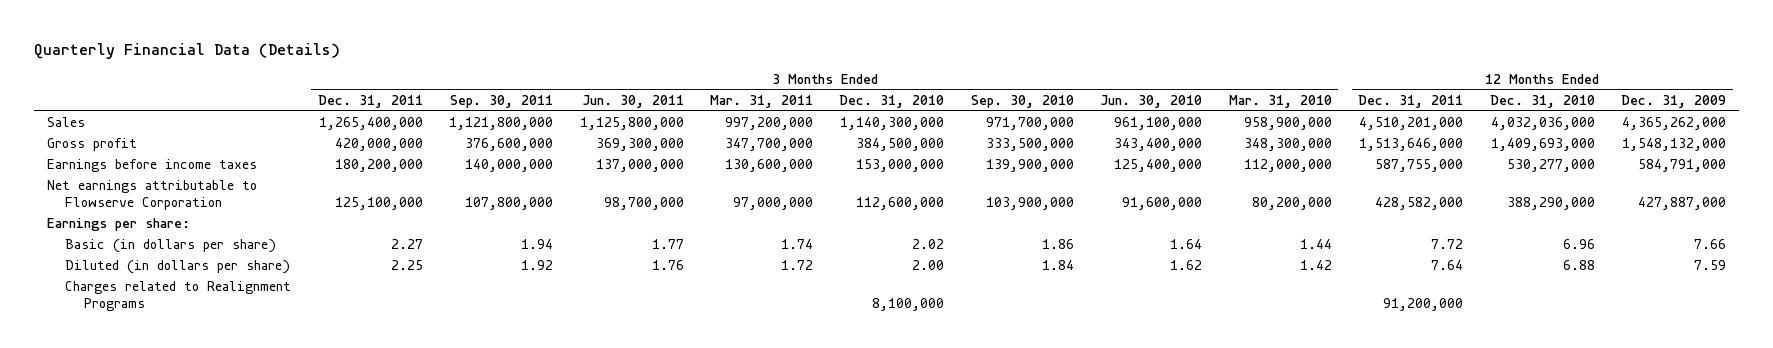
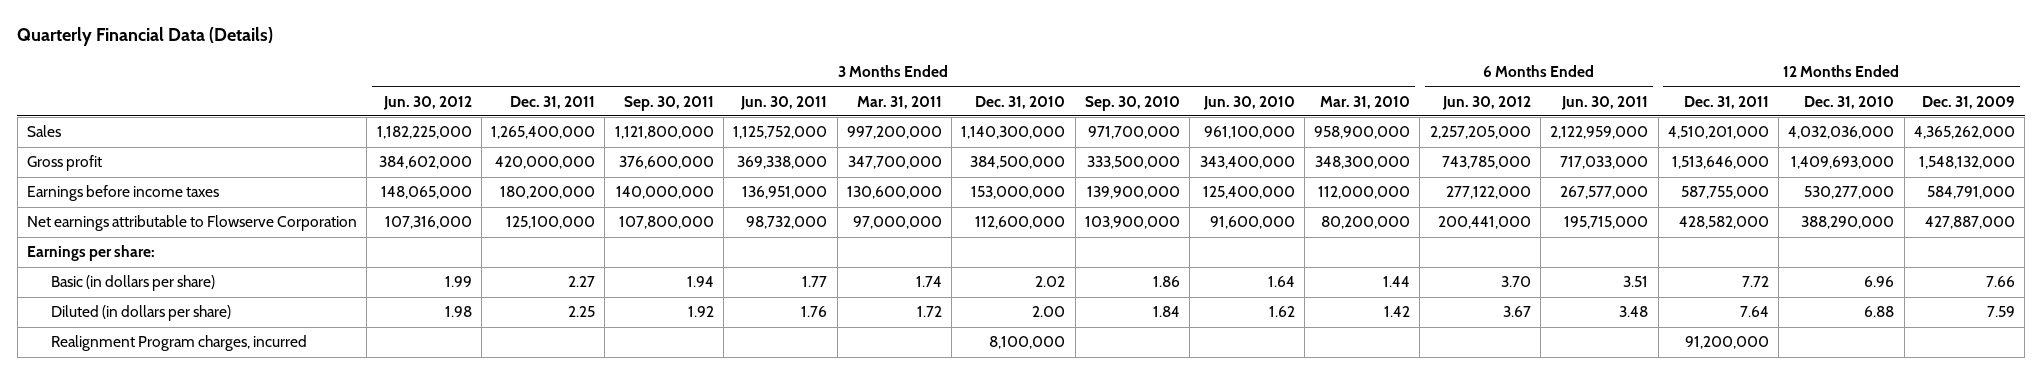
- | 3 Months Ended Dec. 31, 2011 | 3 Months Ended Sep. 30, 2011 | 3 Months Ended Jun. 30, 2011 | 3 Months Ended Mar. 31, 2011 | 3 Months Ended Dec. 31, 2010 | 3 Months Ended Sep. 30, 2010 | 3 Months Ended Jun. 30, 2010 | 3 Months Ended Mar. 31, 2010 | 12 Months Ended Dec. 31, 2011 | 12 Months Ended Dec. 31, 2010 | 12 Months Ended Dec. 31, 2009
+ | 3 Months Ended Jun. 30, 2012 | 3 Months Ended Dec. 31, 2011 | 3 Months Ended Sep. 30, 2011 | 3 Months Ended Jun. 30, 2011 | 3 Months Ended Mar. 31, 2011 | 3 Months Ended Dec. 31, 2010 | 3 Months Ended Sep. 30, 2010 | 3 Months Ended Jun. 30, 2010 | 3 Months Ended Mar. 31, 2010 | 6 Months Ended Jun. 30, 2012 | 6 Months Ended Jun. 30, 2011 | 12 Months Ended Dec. 31, 2011 | 12 Months Ended Dec. 31, 2010 | 12 Months Ended Dec. 31, 2009
- Sales | 1,265,400,000 | 1,121,800,000 | 1,125,800,000 | 997,200,000 | 1,140,300,000 | 971,700,000 | 961,100,000 | 958,900,000 | 4,510,201,000 | 4,032,036,000 | 4,365,262,000
- Gross profit | 420,000,000 | 376,600,000 | 369,300,000 | 347,700,000 | 384,500,000 | 333,500,000 | 343,400,000 | 348,300,000 | 1,513,646,000 | 1,409,693,000 | 1,548,132,000
- Earnings before income taxes | 180,200,000 | 140,000,000 | 137,000,000 | 130,600,000 | 153,000,000 | 139,900,000 | 125,400,000 | 112,000,000 | 587,755,000 | 530,277,000 | 584,791,000
- Net earnings attributable to Flowserve Corporation | 125,100,000 | 107,800,000 | 98,700,000 | 97,000,000 | 112,600,000 | 103,900,000 | 91,600,000 | 80,200,000 | 428,582,000 | 388,290,000 | 427,887,000
+ Sales | 1,182,225,000 | 1,265,400,000 | 1,121,800,000 | 1,125,752,000 | 997,200,000 | 1,140,300,000 | 971,700,000 | 961,100,000 | 958,900,000 | 2,257,205,000 | 2,122,959,000 | 4,510,201,000 | 4,032,036,000 | 4,365,262,000
+ Gross profit | 384,602,000 | 420,000,000 | 376,600,000 | 369,338,000 | 347,700,000 | 384,500,000 | 333,500,000 | 343,400,000 | 348,300,000 | 743,785,000 | 717,033,000 | 1,513,646,000 | 1,409,693,000 | 1,548,132,000
+ Earnings before income taxes | 148,065,000 | 180,200,000 | 140,000,000 | 136,951,000 | 130,600,000 | 153,000,000 | 139,900,000 | 125,400,000 | 112,000,000 | 277,122,000 | 267,577,000 | 587,755,000 | 530,277,000 | 584,791,000
+ Net earnings attributable to Flowserve Corporation | 107,316,000 | 125,100,000 | 107,800,000 | 98,732,000 | 97,000,000 | 112,600,000 | 103,900,000 | 91,600,000 | 80,200,000 | 200,441,000 | 195,715,000 | 428,582,000 | 388,290,000 | 427,887,000
- Charges related to Realignment Programs | | | | | 8,100,000 | | | | 91,200,000 | |
+ Realignment Program charges, incurred | | | | | | 8,100,000 | | | | | | 91,200,000 | |

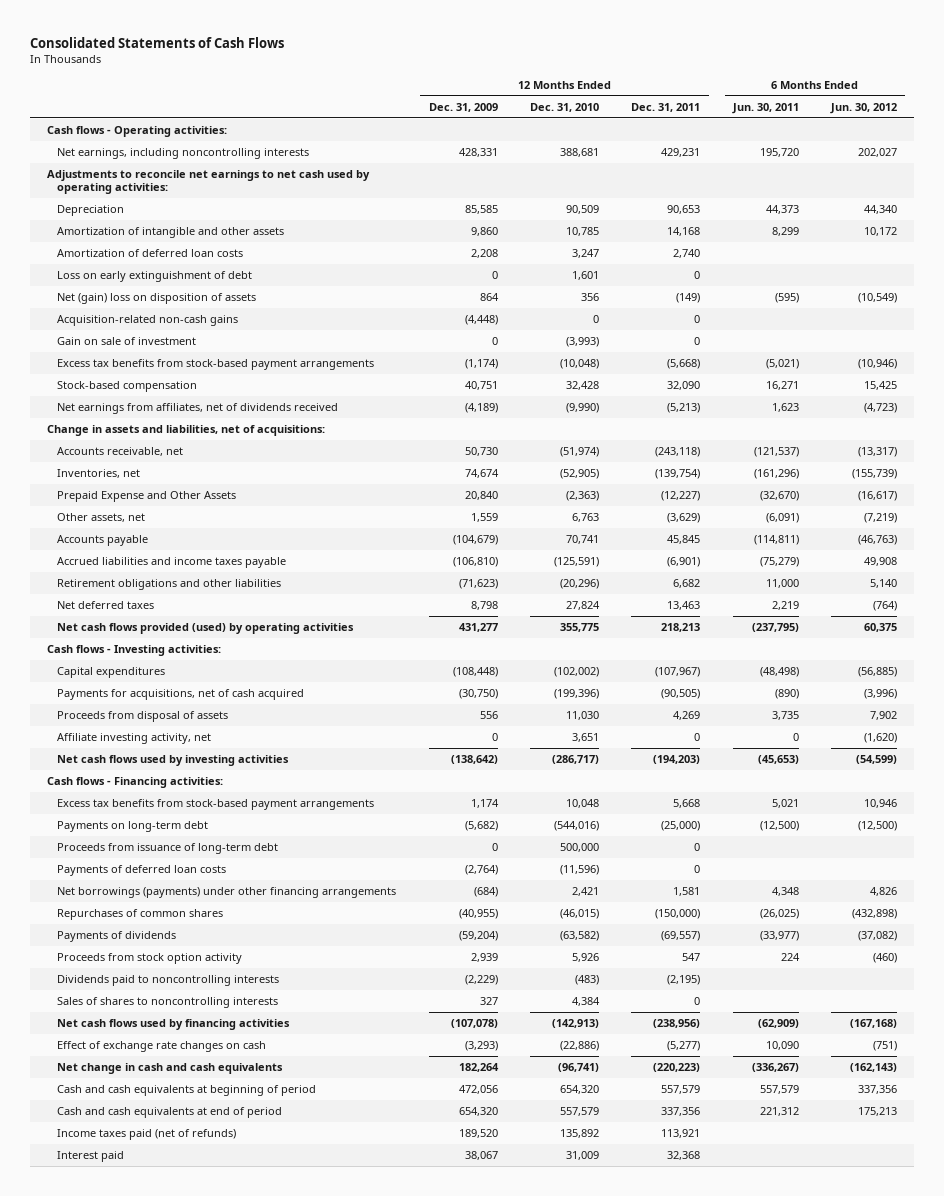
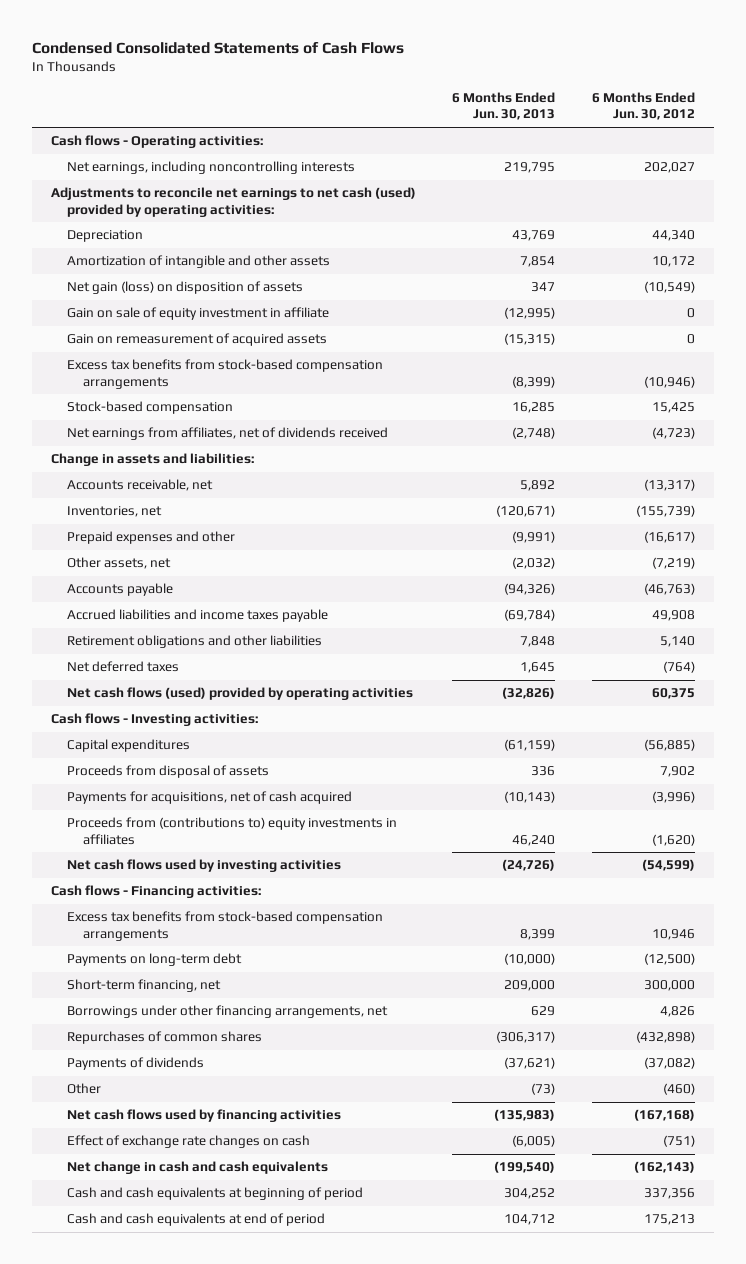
- Consolidated Statements of Cash Flows
+ Condensed Consolidated Statements of Cash Flows
- | 12 Months Ended Dec. 31, 2009 | 12 Months Ended Dec. 31, 2010 | 12 Months Ended Dec. 31, 2011 | 6 Months Ended Jun. 30, 2011 | 6 Months Ended Jun. 30, 2012
+ | 6 Months Ended Jun. 30, 2013 | 6 Months Ended Jun. 30, 2012
- Adjustments to reconcile net earnings to net cash used by operating activities:
+ Adjustments to reconcile net earnings to net cash (used) provided by operating activities:
- Amortization of deferred loan costs | 2,208 | 3,247 | 2,740 | |
- Loss on early extinguishment of debt | 0 | 1,601 | 0 | |
- Net (gain) loss on disposition of assets | 864 | 356 | (149) | (595) | (10,549)
- Acquisition-related non-cash gains | (4,448) | 0 | 0 | |
- Gain on sale of investment | 0 | (3,993) | 0 | |
- Excess tax benefits from stock-based payment arrangements | (1,174) | (10,048) | (5,668) | (5,021) | (10,946)
+ Net gain (loss) on disposition of assets | 347 | (10,549)
+ Gain on sale of equity investment in affiliate | (12,995) | 0
+ Gain on remeasurement of acquired assets | (15,315) | 0
+ Excess tax benefits from stock-based compensation arrangements | (8,399) | (10,946)
- Change in assets and liabilities, net of acquisitions:
+ Change in assets and liabilities:
- Prepaid Expense and Other Assets | 20,840 | (2,363) | (12,227) | (32,670) | (16,617)
+ Prepaid expenses and other | (9,991) | (16,617)
- Net cash flows provided (used) by operating activities | 431,277 | 355,775 | 218,213 | (237,795) | 60,375
+ Net cash flows (used) provided by operating activities | (32,826) | 60,375
- Affiliate investing activity, net | 0 | 3,651 | 0 | 0 | (1,620)
moved down: Payments for acquisitions, net of cash acquired | (10,143) | (3,996)
+ Proceeds from (contributions to) equity investments in affiliates | 46,240 | (1,620)
- Excess tax benefits from stock-based payment arrangements | 1,174 | 10,048 | 5,668 | 5,021 | 10,946
+ Excess tax benefits from stock-based compensation arrangements | 8,399 | 10,946
- Proceeds from issuance of long-term debt | 0 | 500,000 | 0 | |
- Payments of deferred loan costs | (2,764) | (11,596) | 0 | |
- Net borrowings (payments) under other financing arrangements | (684) | 2,421 | 1,581 | 4,348 | 4,826
+ Short-term financing, net | 209,000 | 300,000
+ Borrowings under other financing arrangements, net | 629 | 4,826
- Proceeds from stock option activity | 2,939 | 5,926 | 547 | 224 | (460)
- Dividends paid to noncontrolling interests | (2,229) | (483) | (2,195) | |
- Sales of shares to noncontrolling interests | 327 | 4,384 | 0 | |
+ Other | (73) | (460)
- Income taxes paid (net of refunds) | 189,520 | 135,892 | 113,921 | |
- Interest paid | 38,067 | 31,009 | 32,368 | |

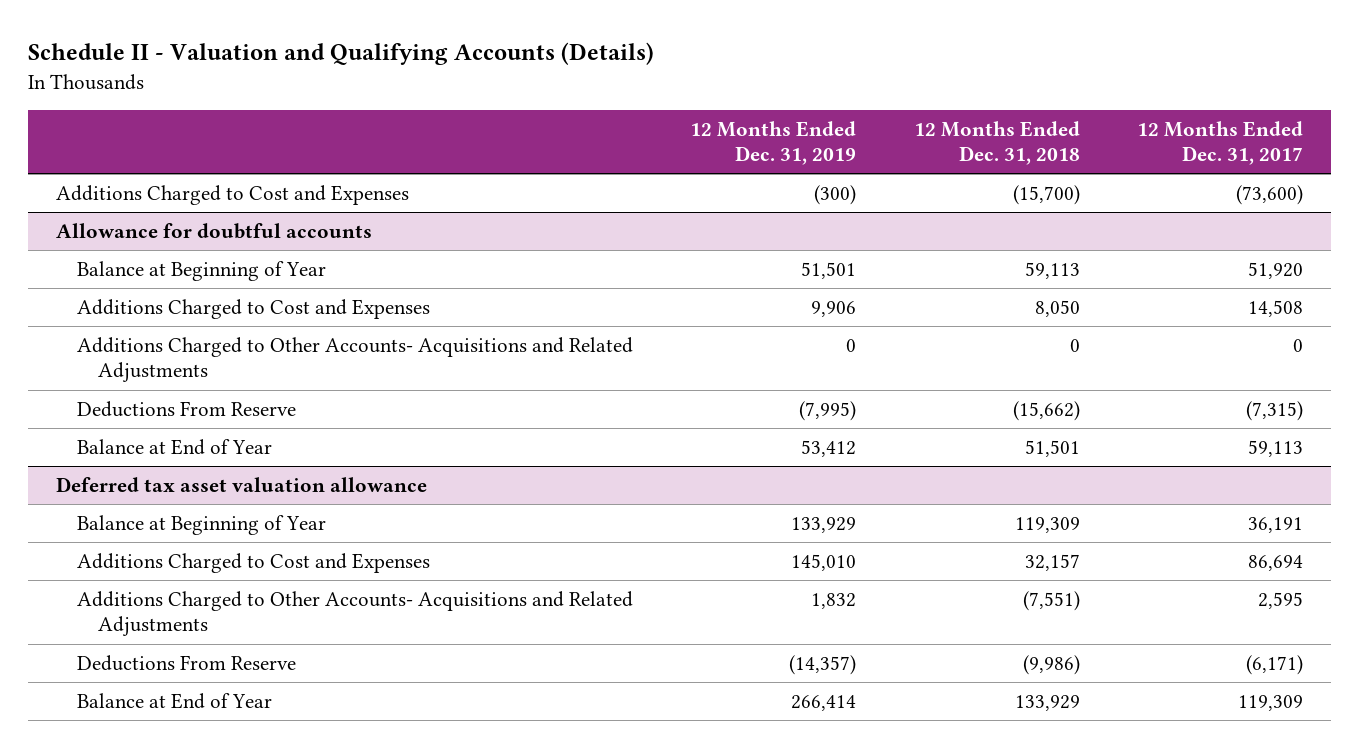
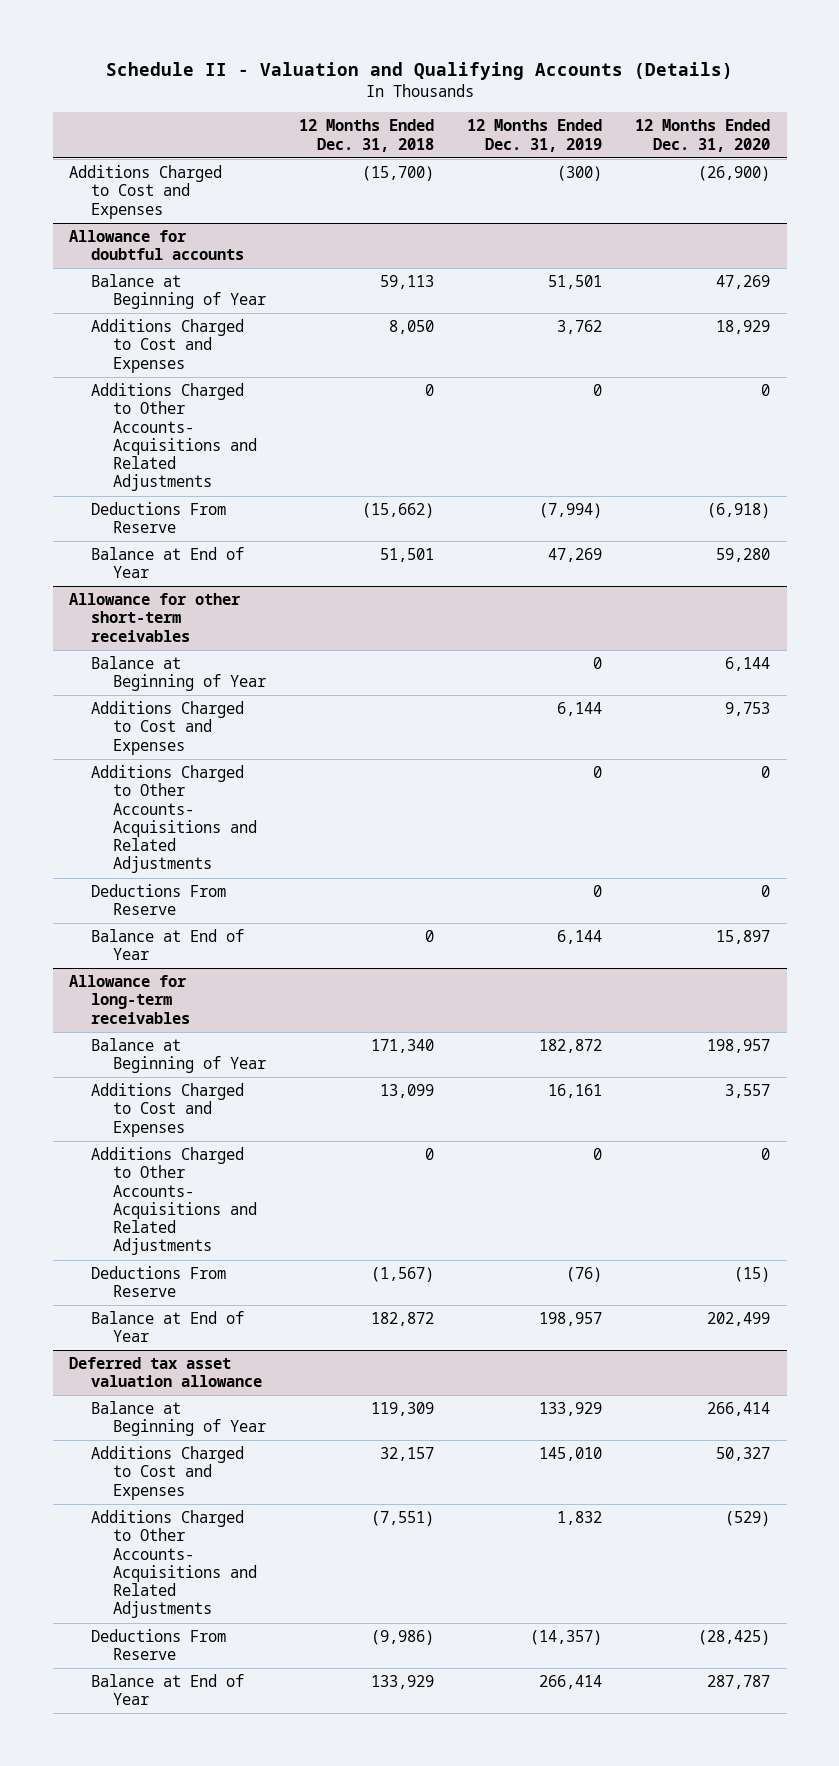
- | 12 Months Ended Dec. 31, 2019 | 12 Months Ended Dec. 31, 2018 | 12 Months Ended Dec. 31, 2017
+ | 12 Months Ended Dec. 31, 2018 | 12 Months Ended Dec. 31, 2019 | 12 Months Ended Dec. 31, 2020
@ Allowance for doubtful accounts
- Additions Charged to Cost and Expenses | 9,906 | 8,050 | 14,508
+ Additions Charged to Cost and Expenses | 8,050 | 3,762 | 18,929
- Deductions From Reserve | (7,995) | (15,662) | (7,315)
- Balance at End of Year | 53,412 | 51,501 | 59,113
+ Deductions From Reserve | (15,662) | (7,994) | (6,918)
+ Balance at End of Year | 51,501 | 47,269 | 59,280
+ Allowance for other short-term receivables
+ Balance at Beginning of Year | | 0 | 6,144
+ Additions Charged to Cost and Expenses | | 6,144 | 9,753
+ Additions Charged to Other Accounts- Acquisitions and Related Adjustments | | 0 | 0
+ Deductions From Reserve | | 0 | 0
+ Balance at End of Year | 0 | 6,144 | 15,897
+ Allowance for long-term receivables
+ Balance at Beginning of Year | 171,340 | 182,872 | 198,957
+ Additions Charged to Cost and Expenses | 13,099 | 16,161 | 3,557
+ Additions Charged to Other Accounts- Acquisitions and Related Adjustments | 0 | 0 | 0
+ Deductions From Reserve | (1,567) | (76) | (15)
+ Balance at End of Year | 182,872 | 198,957 | 202,499

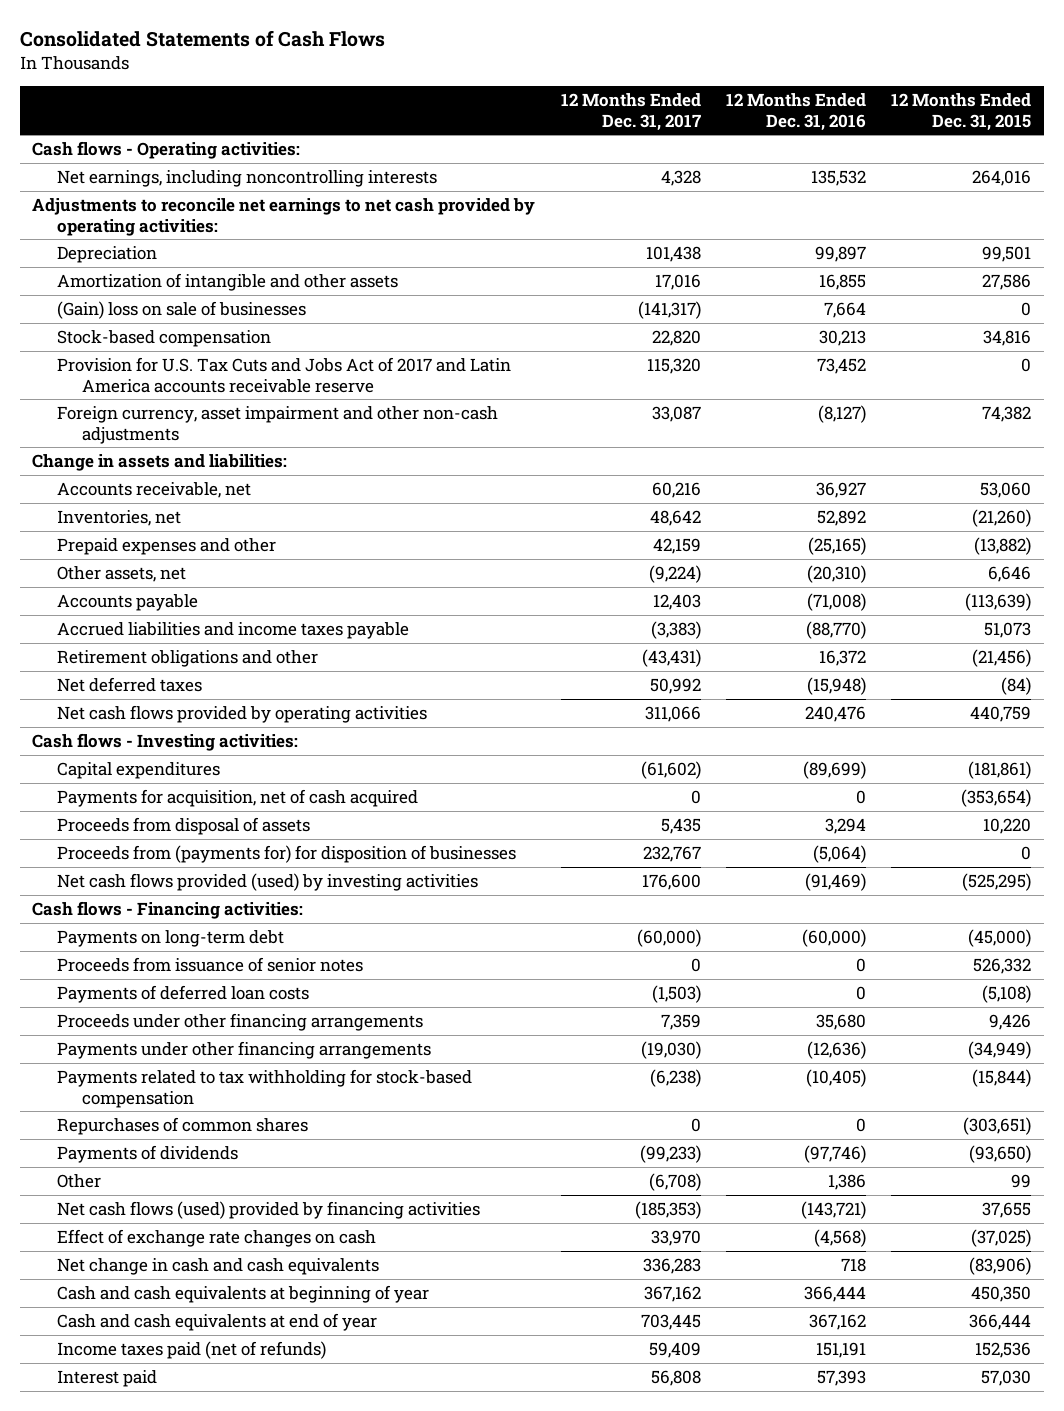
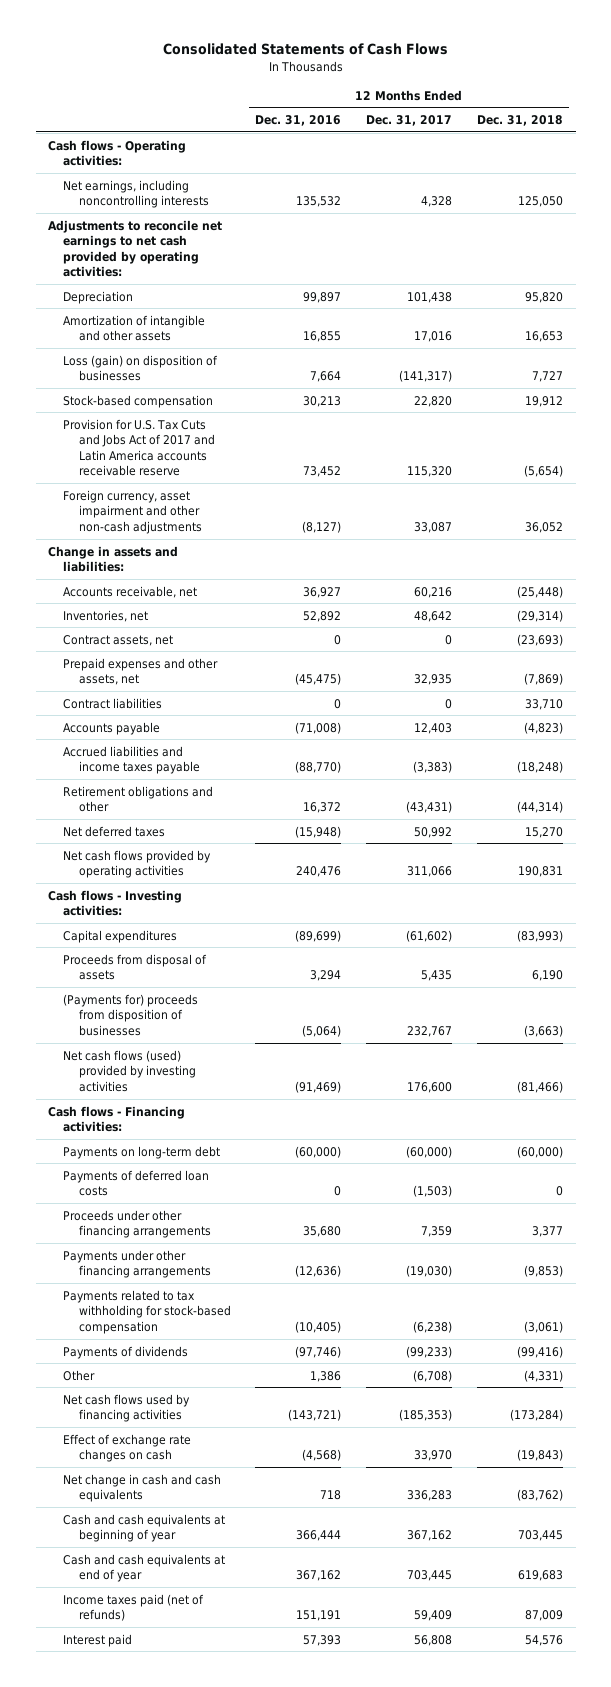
- | 12 Months Ended Dec. 31, 2017 | 12 Months Ended Dec. 31, 2016 | 12 Months Ended Dec. 31, 2015
+ | 12 Months Ended Dec. 31, 2016 | 12 Months Ended Dec. 31, 2017 | 12 Months Ended Dec. 31, 2018
- (Gain) loss on sale of businesses | (141,317) | 7,664 | 0
+ Loss (gain) on disposition of businesses | 7,664 | (141,317) | 7,727
- Prepaid expenses and other | 42,159 | (25,165) | (13,882)
- Other assets, net | (9,224) | (20,310) | 6,646
+ Contract assets, net | 0 | 0 | (23,693)
+ Prepaid expenses and other assets, net | (45,475) | 32,935 | (7,869)
+ Contract liabilities | 0 | 0 | 33,710
- Payments for acquisition, net of cash acquired | 0 | 0 | (353,654)
- Proceeds from (payments for) for disposition of businesses | 232,767 | (5,064) | 0
- Net cash flows provided (used) by investing activities | 176,600 | (91,469) | (525,295)
+ (Payments for) proceeds from disposition of businesses | (5,064) | 232,767 | (3,663)
+ Net cash flows (used) provided by investing activities | (91,469) | 176,600 | (81,466)
- Proceeds from issuance of senior notes | 0 | 0 | 526,332
- Repurchases of common shares | 0 | 0 | (303,651)
- Net cash flows (used) provided by financing activities | (185,353) | (143,721) | 37,655
+ Net cash flows used by financing activities | (143,721) | (185,353) | (173,284)

